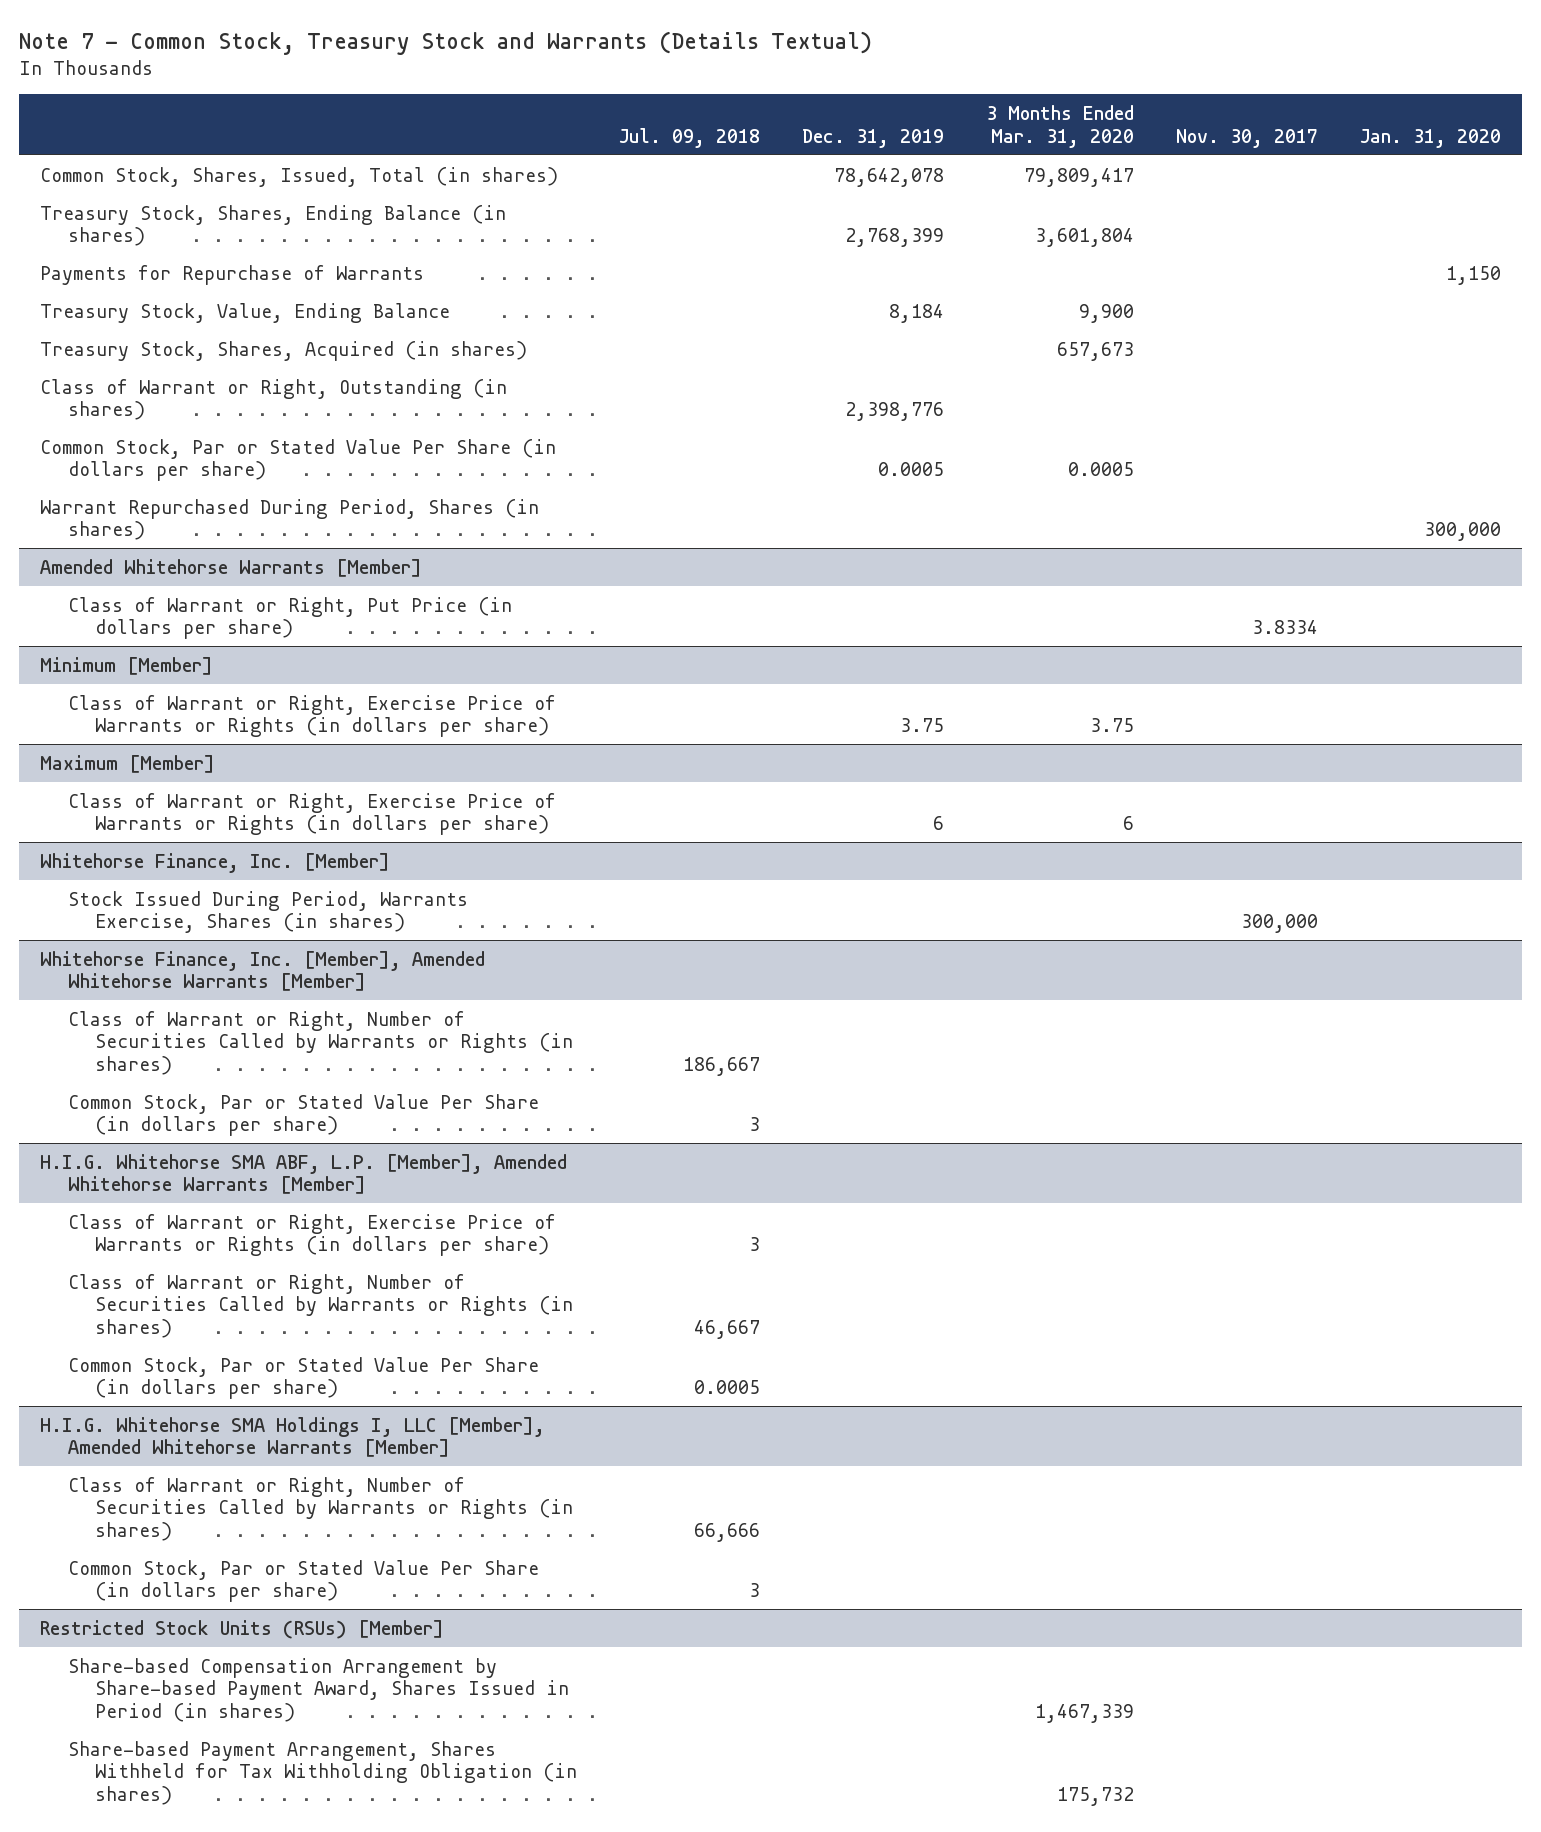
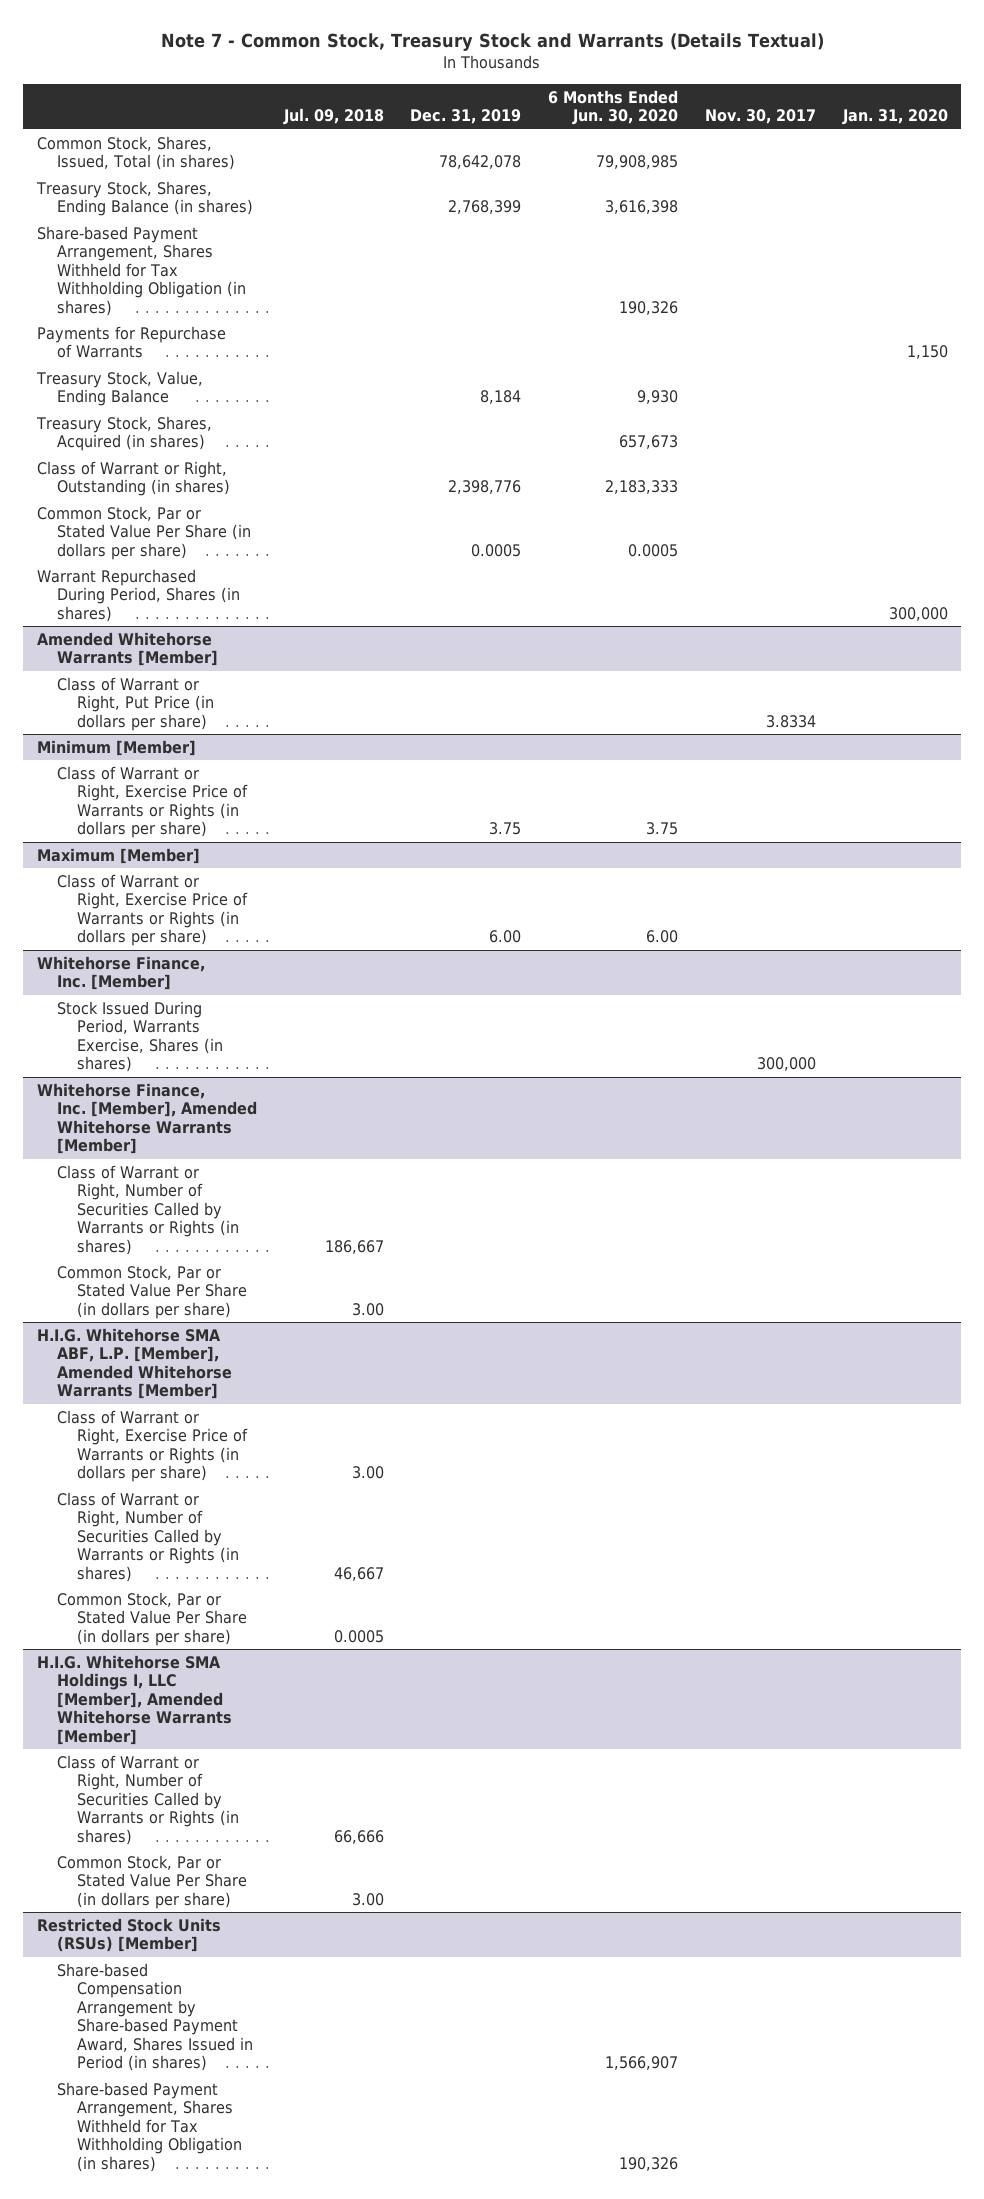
- | Jul. 09, 2018 | Dec. 31, 2019 | 3 Months Ended Mar. 31, 2020 | Nov. 30, 2017 | Jan. 31, 2020
+ | Jul. 09, 2018 | Dec. 31, 2019 | 6 Months Ended Jun. 30, 2020 | Nov. 30, 2017 | Jan. 31, 2020
+ Share-based Payment Arrangement, Shares Withheld for Tax Withholding Obligation (in shares) | | | 190,326 | |
@ Maximum [Member]
- Class of Warrant or Right, Exercise Price of Warrants or Rights (in dollars per share) | | 6 | 6 | |
+ Class of Warrant or Right, Exercise Price of Warrants or Rights (in dollars per share) | | 6.00 | 6.00 | |
@ Whitehorse Finance, Inc. [Member], Amended Whitehorse Warrants [Member]
- Common Stock, Par or Stated Value Per Share (in dollars per share) | 3 | | | |
+ Common Stock, Par or Stated Value Per Share (in dollars per share) | 3.00 | | | |
@ H.I.G. Whitehorse SMA ABF, L.P. [Member], Amended Whitehorse Warrants [Member]
- Class of Warrant or Right, Exercise Price of Warrants or Rights (in dollars per share) | 3 | | | |
+ Class of Warrant or Right, Exercise Price of Warrants or Rights (in dollars per share) | 3.00 | | | |
@ H.I.G. Whitehorse SMA Holdings I, LLC [Member], Amended Whitehorse Warrants [Member]
- Common Stock, Par or Stated Value Per Share (in dollars per share) | 3 | | | |
+ Common Stock, Par or Stated Value Per Share (in dollars per share) | 3.00 | | | |

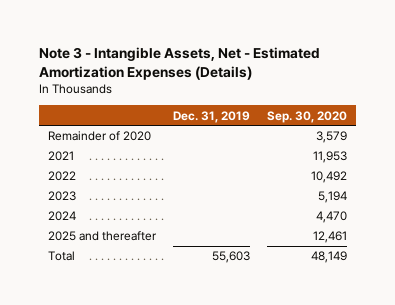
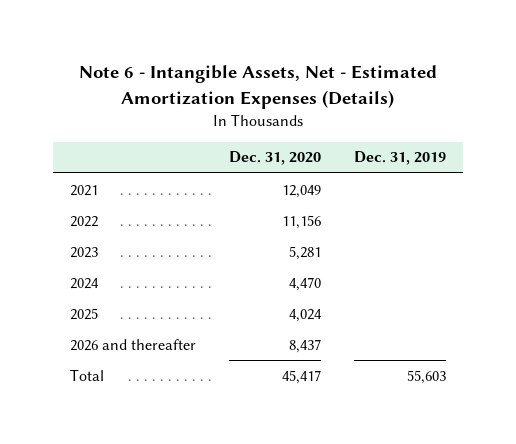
- Note 3 - Intangible Assets, Net - Estimated Amortization Expenses (Details)
+ Note 6 - Intangible Assets, Net - Estimated Amortization Expenses (Details)
- | Dec. 31, 2019 | Sep. 30, 2020
+ | Dec. 31, 2020 | Dec. 31, 2019
- Remainder of 2020 | | 3,579
- 2025 and thereafter | | 12,461
+ 2025 | 4,024 |
+ 2026 and thereafter | 8,437 |

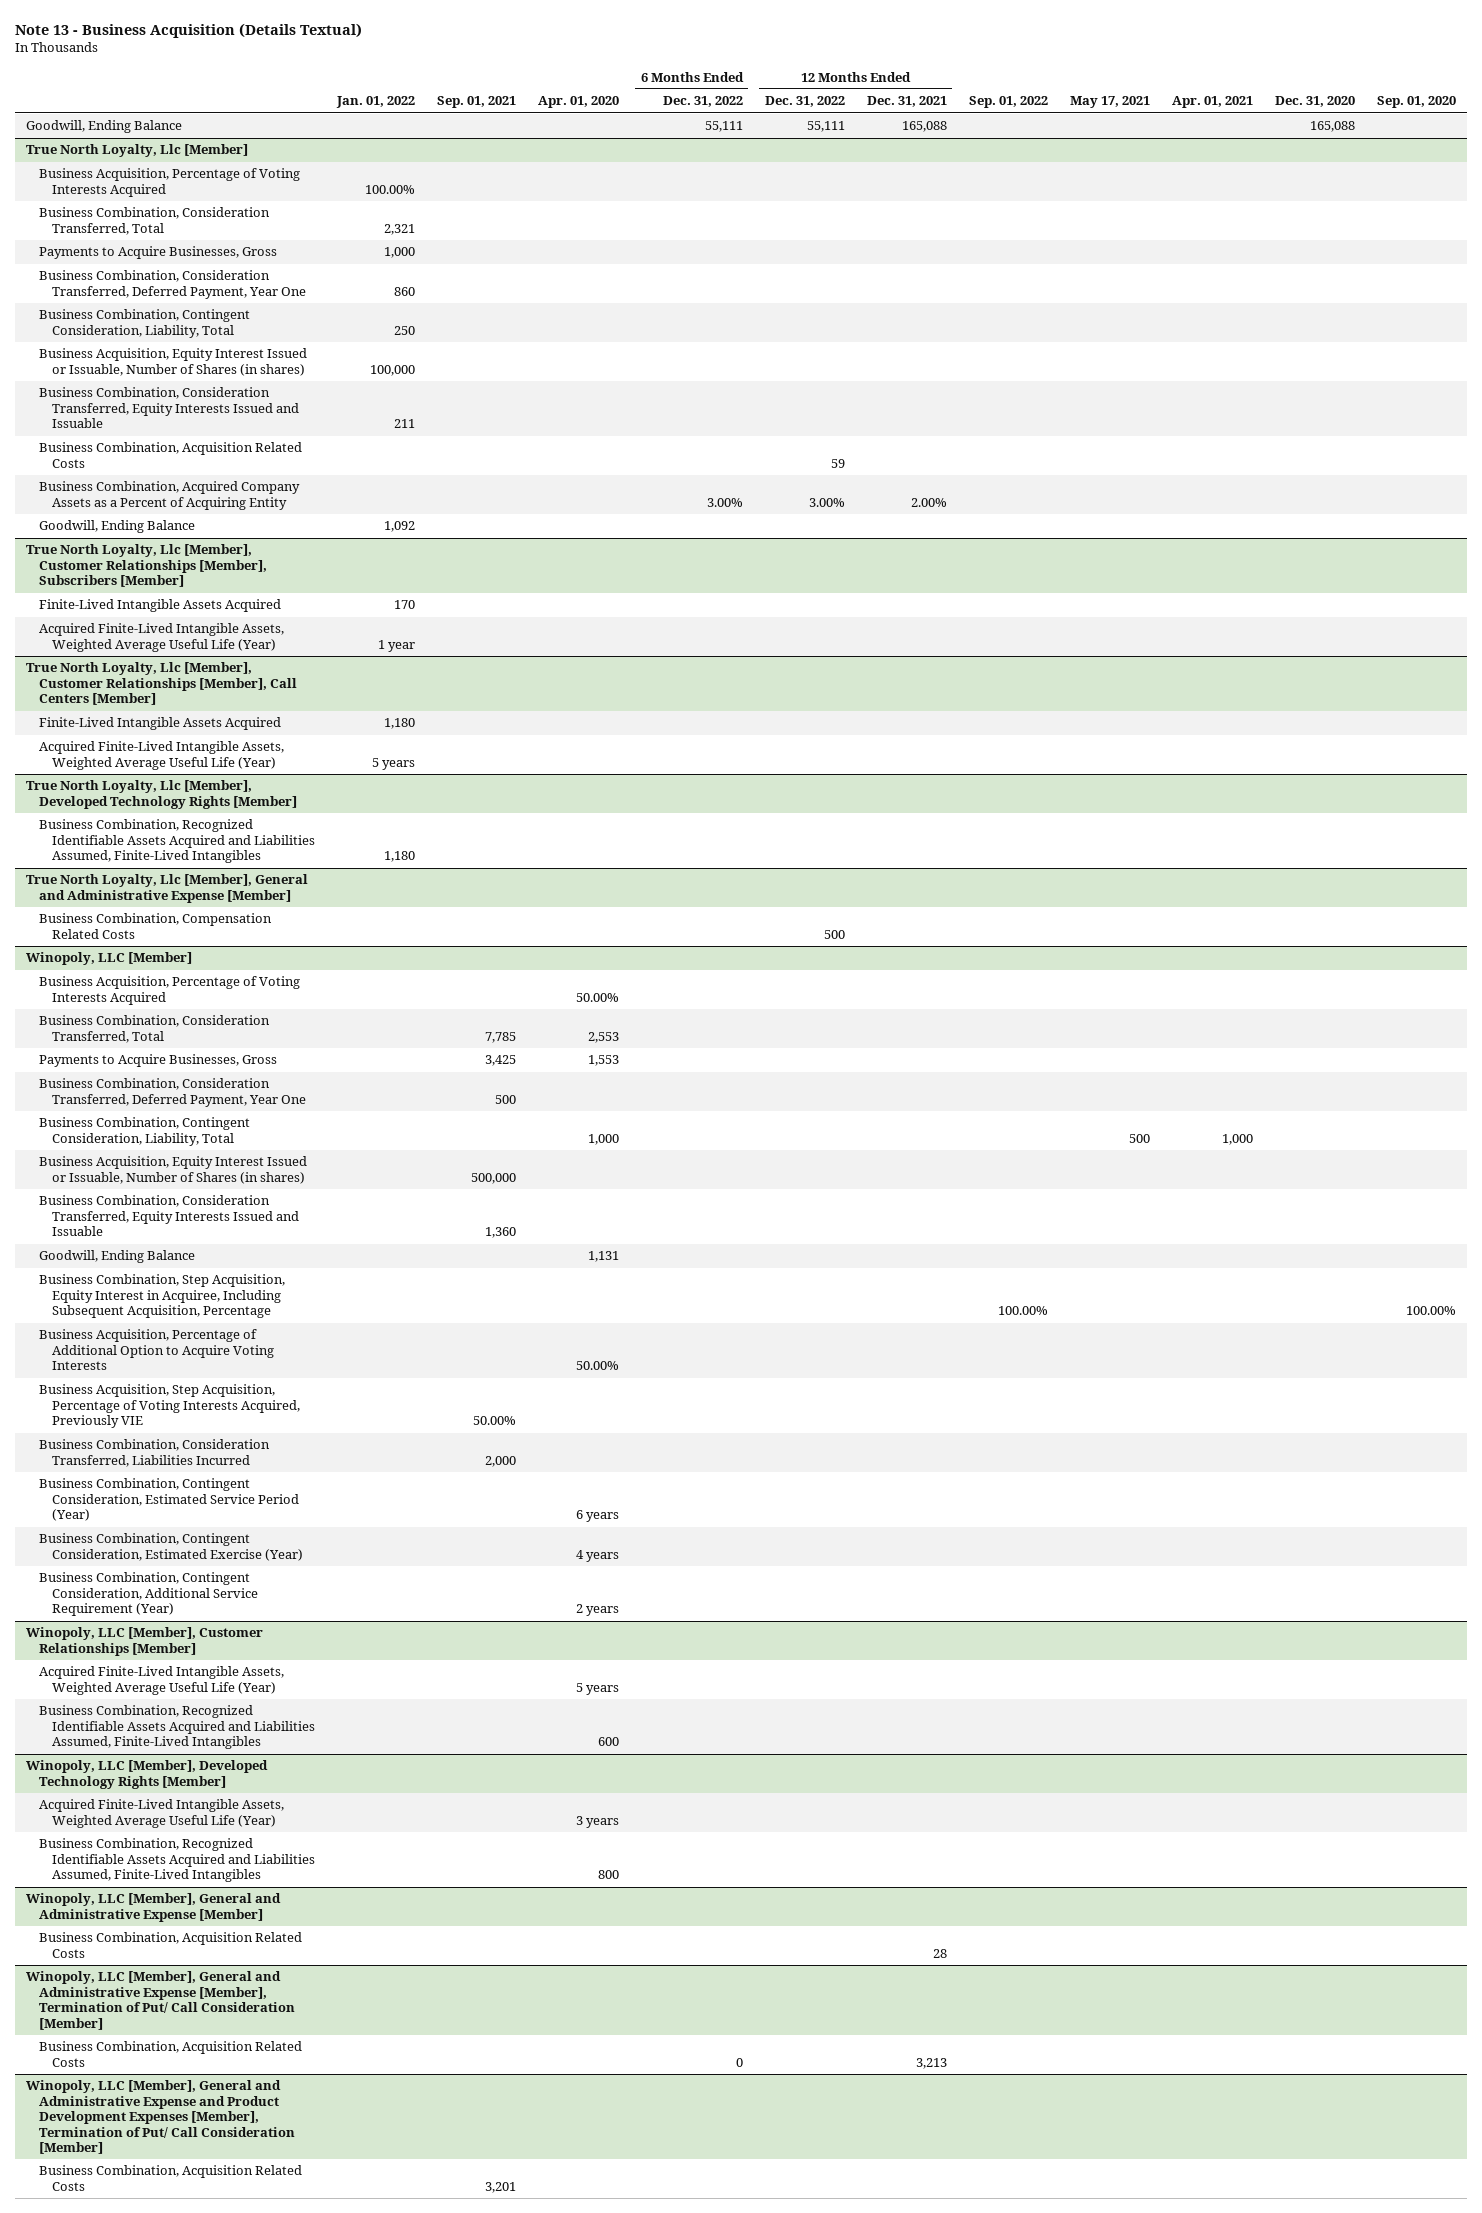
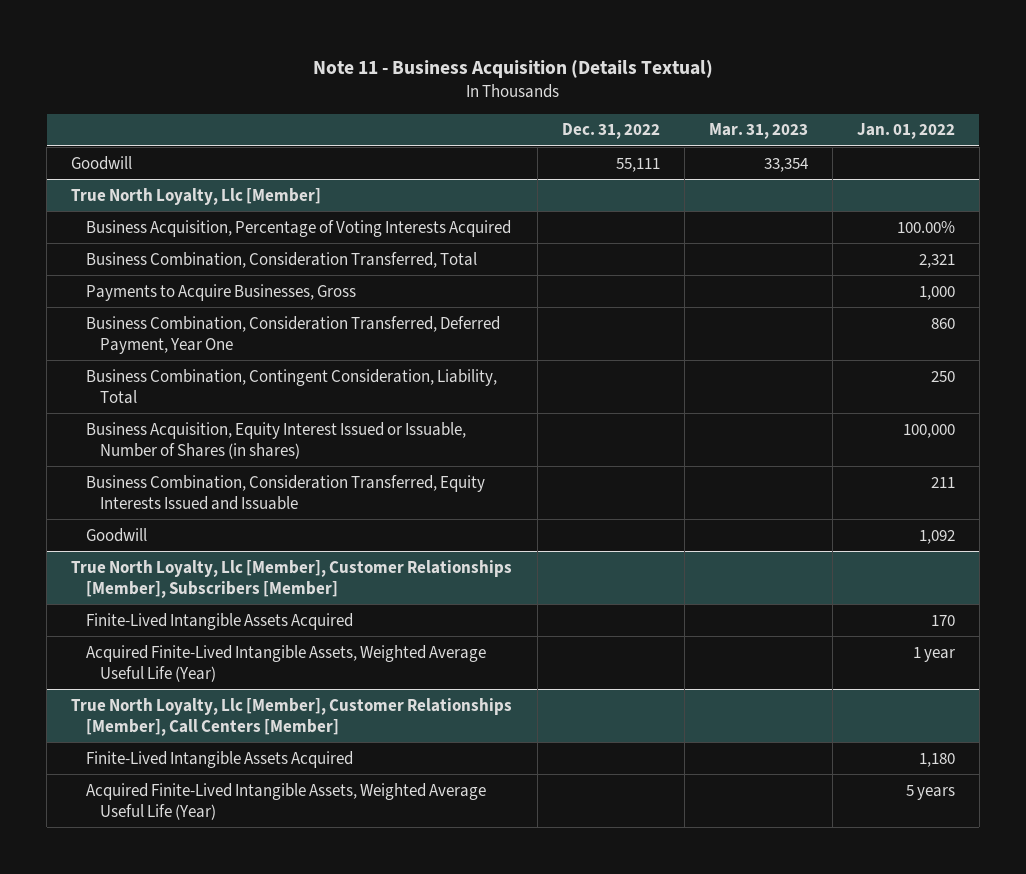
- Note 13 - Business Acquisition (Details Textual)
+ Note 11 - Business Acquisition (Details Textual)
- | Jan. 01, 2022 | Sep. 01, 2021 | Apr. 01, 2020 | 6 Months Ended Dec. 31, 2022 | 12 Months Ended Dec. 31, 2022 | 12 Months Ended Dec. 31, 2021 | Sep. 01, 2022 | May 17, 2021 | Apr. 01, 2021 | Dec. 31, 2020 | Sep. 01, 2020
+ | Dec. 31, 2022 | Mar. 31, 2023 | Jan. 01, 2022
- Goodwill, Ending Balance | | | | 55,111 | 55,111 | 165,088 | | | | 165,088 |
+ Goodwill | 55,111 | 33,354 |
@ True North Loyalty, Llc [Member]
- Business Combination, Acquisition Related Costs | | | | | 59 | | | | | |
- Business Combination, Acquired Company Assets as a Percent of Acquiring Entity | | | | 3.00% | 3.00% | 2.00% | | | | |
- Goodwill, Ending Balance | 1,092 | | | | | | | | | |
+ Goodwill | | | 1,092
- True North Loyalty, Llc [Member], Developed Technology Rights [Member]
- Business Combination, Recognized Identifiable Assets Acquired and Liabilities Assumed, Finite-Lived Intangibles | 1,180 | | | | | | | | | |
- True North Loyalty, Llc [Member], General and Administrative Expense [Member]
- Business Combination, Compensation Related Costs | | | | | 500 | | | | | |
- Winopoly, LLC [Member]
- Business Acquisition, Percentage of Voting Interests Acquired | | | 50.00% | | | | | | | |
- Business Combination, Consideration Transferred, Total | | 7,785 | 2,553 | | | | | | | |
- Payments to Acquire Businesses, Gross | | 3,425 | 1,553 | | | | | | | |
- Business Combination, Consideration Transferred, Deferred Payment, Year One | | 500 | | | | | | | | |
- Business Combination, Contingent Consideration, Liability, Total | | | 1,000 | | | | | 500 | 1,000 | |
- Business Acquisition, Equity Interest Issued or Issuable, Number of Shares (in shares) | | 500,000 | | | | | | | | |
- Business Combination, Consideration Transferred, Equity Interests Issued and Issuable | | 1,360 | | | | | | | | |
- Goodwill, Ending Balance | | | 1,131 | | | | | | | |
- Business Combination, Step Acquisition, Equity Interest in Acquiree, Including Subsequent Acquisition, Percentage | | | | | | | 100.00% | | | | 100.00%
- Business Acquisition, Percentage of Additional Option to Acquire Voting Interests | | | 50.00% | | | | | | | |
- Business Acquisition, Step Acquisition, Percentage of Voting Interests Acquired, Previously VIE | | 50.00% | | | | | | | | |
- Business Combination, Consideration Transferred, Liabilities Incurred | | 2,000 | | | | | | | | |
- Business Combination, Contingent Consideration, Estimated Service Period (Year) | | | 6 years | | | | | | | |
- Business Combination, Contingent Consideration, Estimated Exercise (Year) | | | 4 years | | | | | | | |
- Business Combination, Contingent Consideration, Additional Service Requirement (Year) | | | 2 years | | | | | | | |
- Winopoly, LLC [Member], Customer Relationships [Member]
- Acquired Finite-Lived Intangible Assets, Weighted Average Useful Life (Year) | | | 5 years | | | | | | | |
- Business Combination, Recognized Identifiable Assets Acquired and Liabilities Assumed, Finite-Lived Intangibles | | | 600 | | | | | | | |
- Winopoly, LLC [Member], Developed Technology Rights [Member]
- Acquired Finite-Lived Intangible Assets, Weighted Average Useful Life (Year) | | | 3 years | | | | | | | |
- Business Combination, Recognized Identifiable Assets Acquired and Liabilities Assumed, Finite-Lived Intangibles | | | 800 | | | | | | | |
- Winopoly, LLC [Member], General and Administrative Expense [Member]
- Business Combination, Acquisition Related Costs | | | | | | 28 | | | | |
- Winopoly, LLC [Member], General and Administrative Expense [Member], Termination of Put/ Call Consideration [Member]
- Business Combination, Acquisition Related Costs | | | | 0 | | 3,213 | | | | |
- Winopoly, LLC [Member], General and Administrative Expense and Product Development Expenses [Member], Termination of Put/ Call Consideration [Member]
- Business Combination, Acquisition Related Costs | | 3,201 | | | | | | | | |

